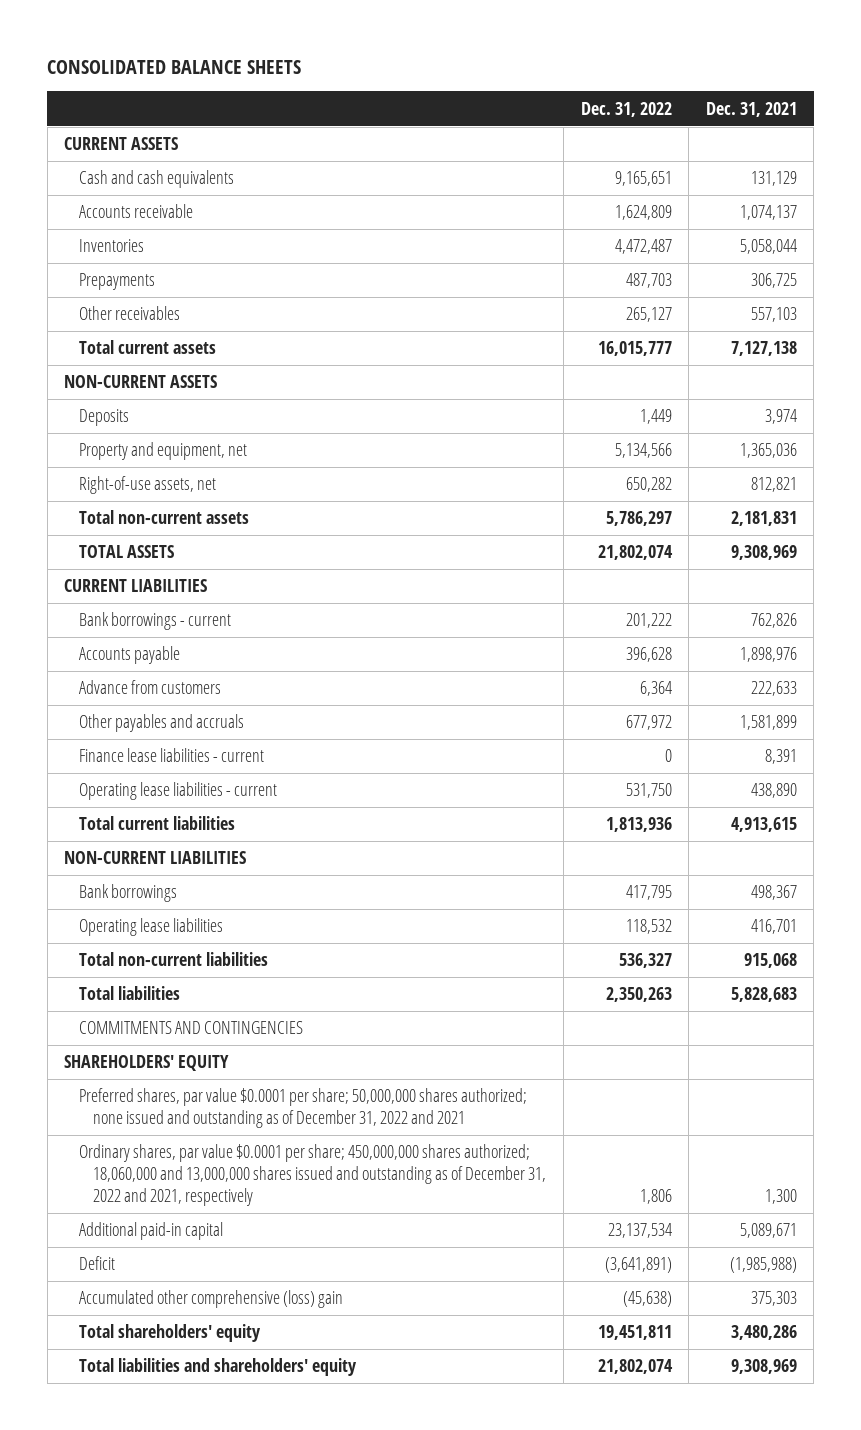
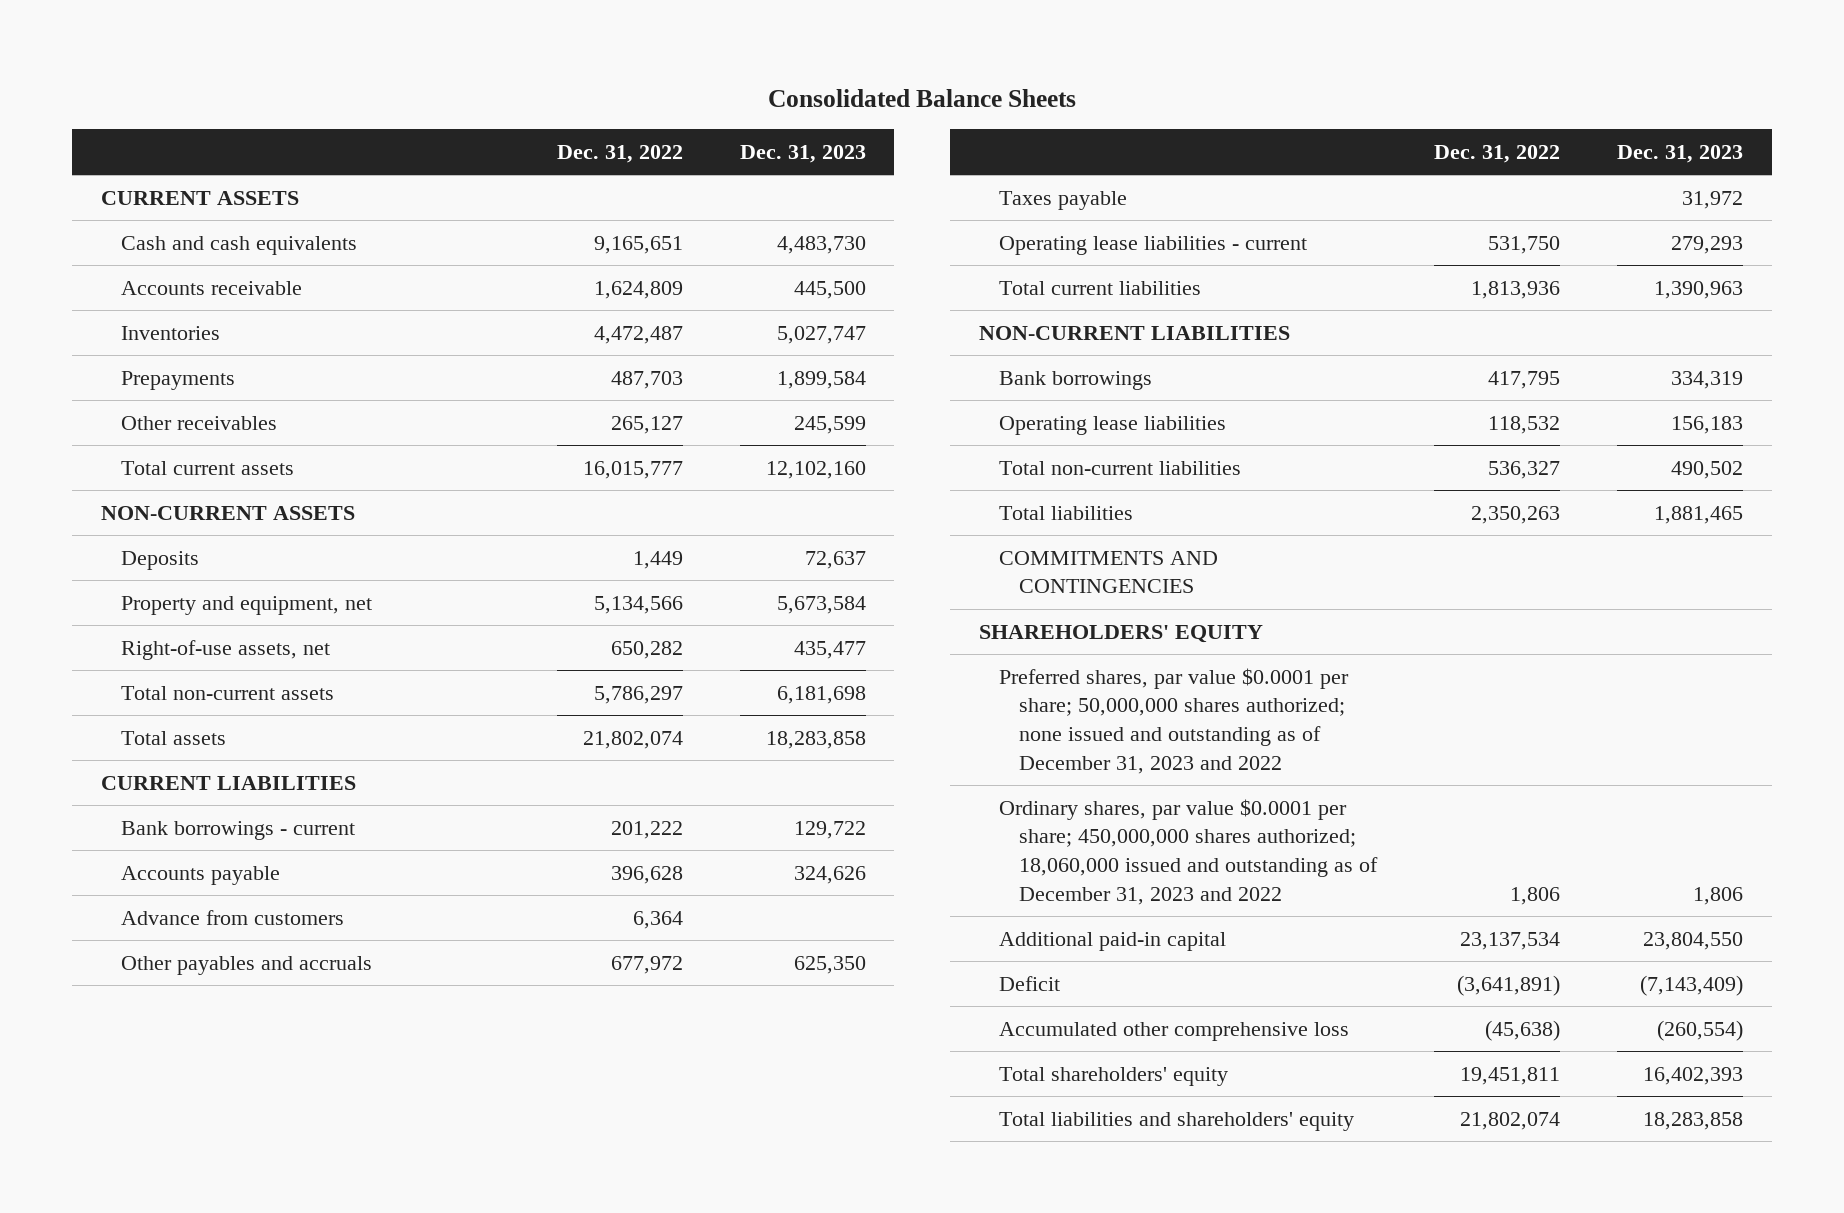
- CONSOLIDATED BALANCE SHEETS
+ Consolidated Balance Sheets
- | Dec. 31, 2022 | Dec. 31, 2021
+ | Dec. 31, 2022 | Dec. 31, 2023
- TOTAL ASSETS | 21,802,074 | 9,308,969
+ Total assets | 21,802,074 | 18,283,858
- Finance lease liabilities - current | 0 | 8,391
+ Taxes payable | | 31,972
- Preferred shares, par value $0.0001 per share; 50,000,000 shares authorized; none issued and outstanding as of December 31, 2022 and 2021
- Ordinary shares, par value $0.0001 per share; 450,000,000 shares authorized; 18,060,000 and 13,000,000 shares issued and outstanding as of December 31, 2022 and 2021, respectively | 1,806 | 1,300
+ Preferred shares, par value $0.0001 per share; 50,000,000 shares authorized; none issued and outstanding as of December 31, 2023 and 2022
+ Ordinary shares, par value $0.0001 per share; 450,000,000 shares authorized; 18,060,000 issued and outstanding as of December 31, 2023 and 2022 | 1,806 | 1,806
- Accumulated other comprehensive (loss) gain | (45,638) | 375,303
+ Accumulated other comprehensive loss | (45,638) | (260,554)

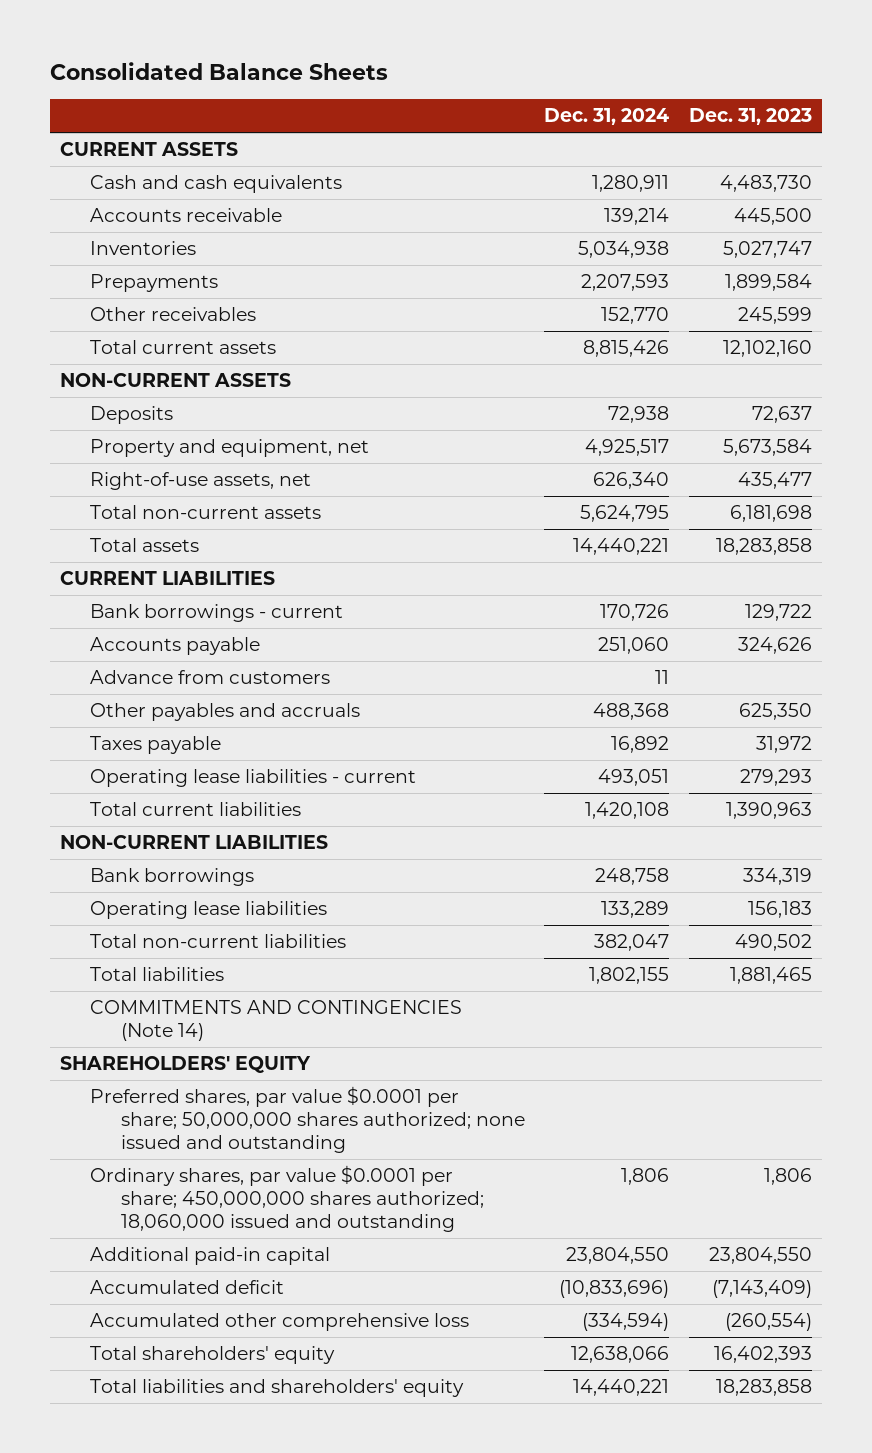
- | Dec. 31, 2022 | Dec. 31, 2023
+ | Dec. 31, 2024 | Dec. 31, 2023
- COMMITMENTS AND CONTINGENCIES
+ COMMITMENTS AND CONTINGENCIES (Note 14)
- Preferred shares, par value $0.0001 per share; 50,000,000 shares authorized; none issued and outstanding as of December 31, 2023 and 2022
- Ordinary shares, par value $0.0001 per share; 450,000,000 shares authorized; 18,060,000 issued and outstanding as of December 31, 2023 and 2022 | 1,806 | 1,806
+ Preferred shares, par value $0.0001 per share; 50,000,000 shares authorized; none issued and outstanding
+ Ordinary shares, par value $0.0001 per share; 450,000,000 shares authorized; 18,060,000 issued and outstanding | 1,806 | 1,806
- Deficit | (3,641,891) | (7,143,409)
+ Accumulated deficit | (10,833,696) | (7,143,409)

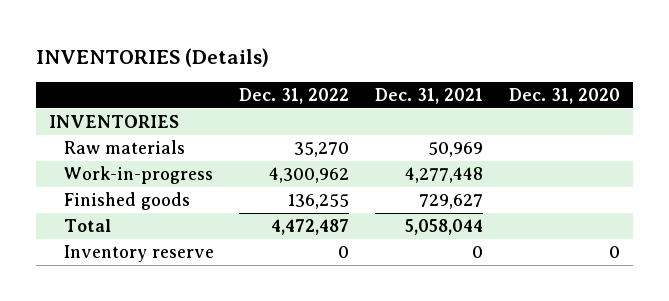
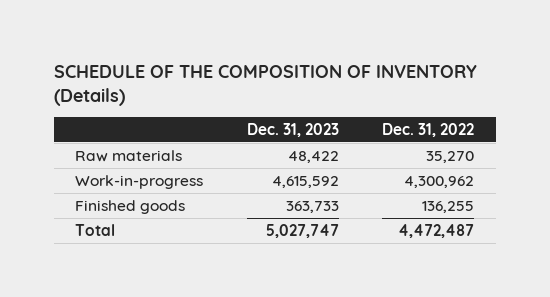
- INVENTORIES (Details)
+ SCHEDULE OF THE COMPOSITION OF INVENTORY (Details)
- | Dec. 31, 2022 | Dec. 31, 2021 | Dec. 31, 2020
+ | Dec. 31, 2023 | Dec. 31, 2022
- INVENTORIES
- Inventory reserve | 0 | 0 | 0

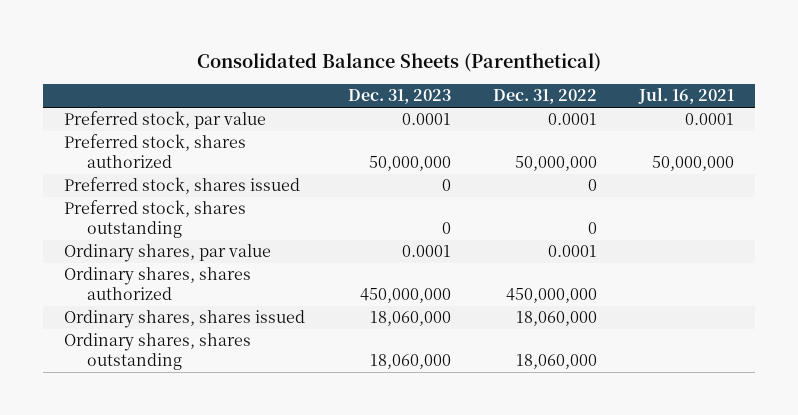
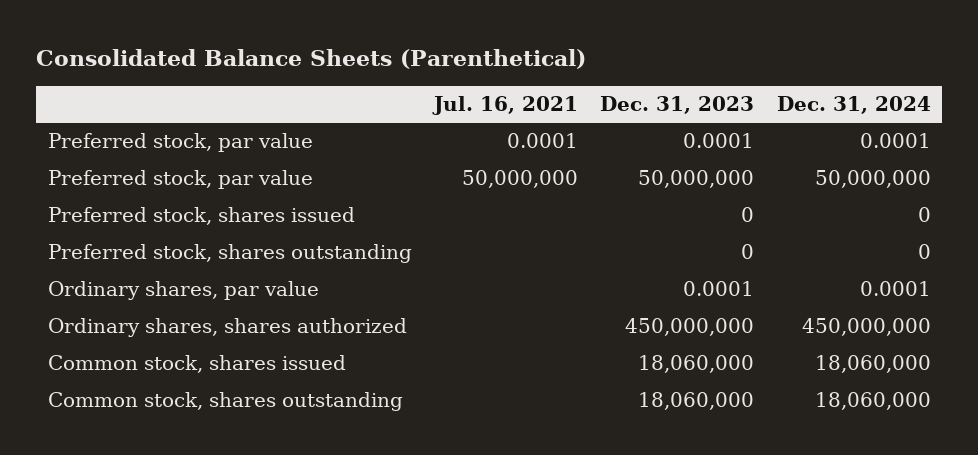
- | Dec. 31, 2023 | Dec. 31, 2022 | Jul. 16, 2021
+ | Jul. 16, 2021 | Dec. 31, 2023 | Dec. 31, 2024
- Preferred stock, shares authorized | 50,000,000 | 50,000,000 | 50,000,000
+ Preferred stock, par value | 50,000,000 | 50,000,000 | 50,000,000
- Ordinary shares, shares issued | 18,060,000 | 18,060,000 |
- Ordinary shares, shares outstanding | 18,060,000 | 18,060,000 |
+ Common stock, shares issued | | 18,060,000 | 18,060,000
+ Common stock, shares outstanding | | 18,060,000 | 18,060,000

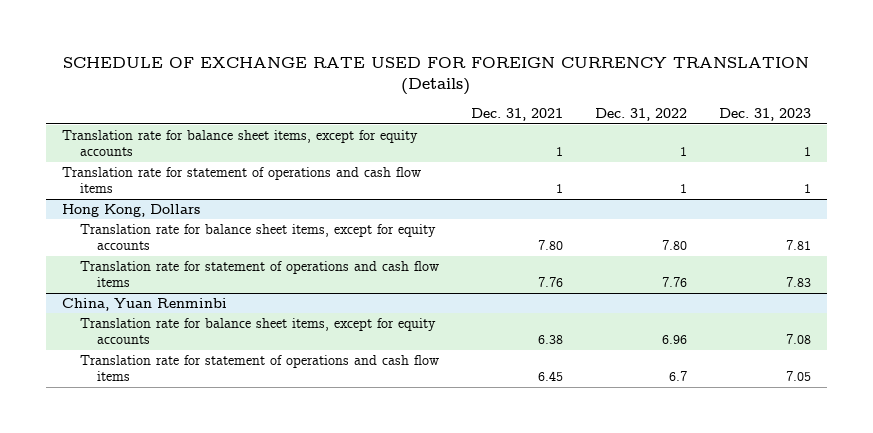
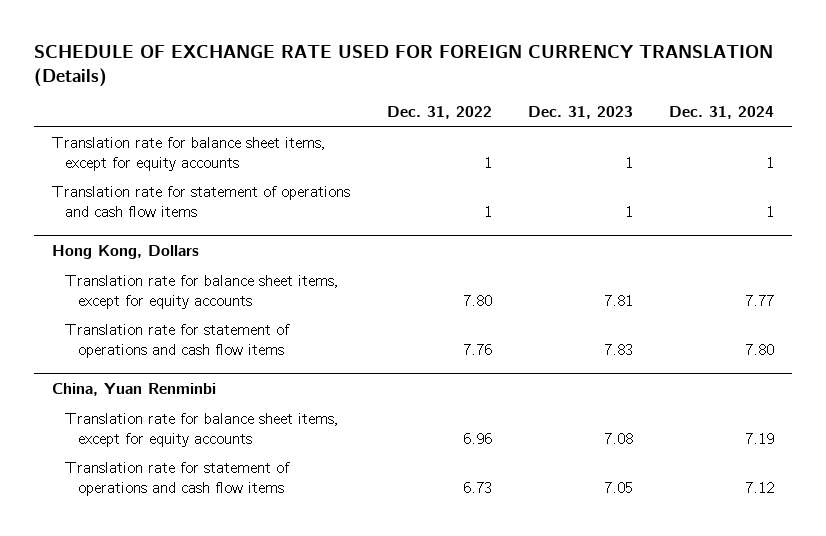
- | Dec. 31, 2021 | Dec. 31, 2022 | Dec. 31, 2023
+ | Dec. 31, 2022 | Dec. 31, 2023 | Dec. 31, 2024
@ China, Yuan Renminbi
- Translation rate for statement of operations and cash flow items | 6.45 | 6.7 | 7.05
+ Translation rate for statement of operations and cash flow items | 6.73 | 7.05 | 7.12

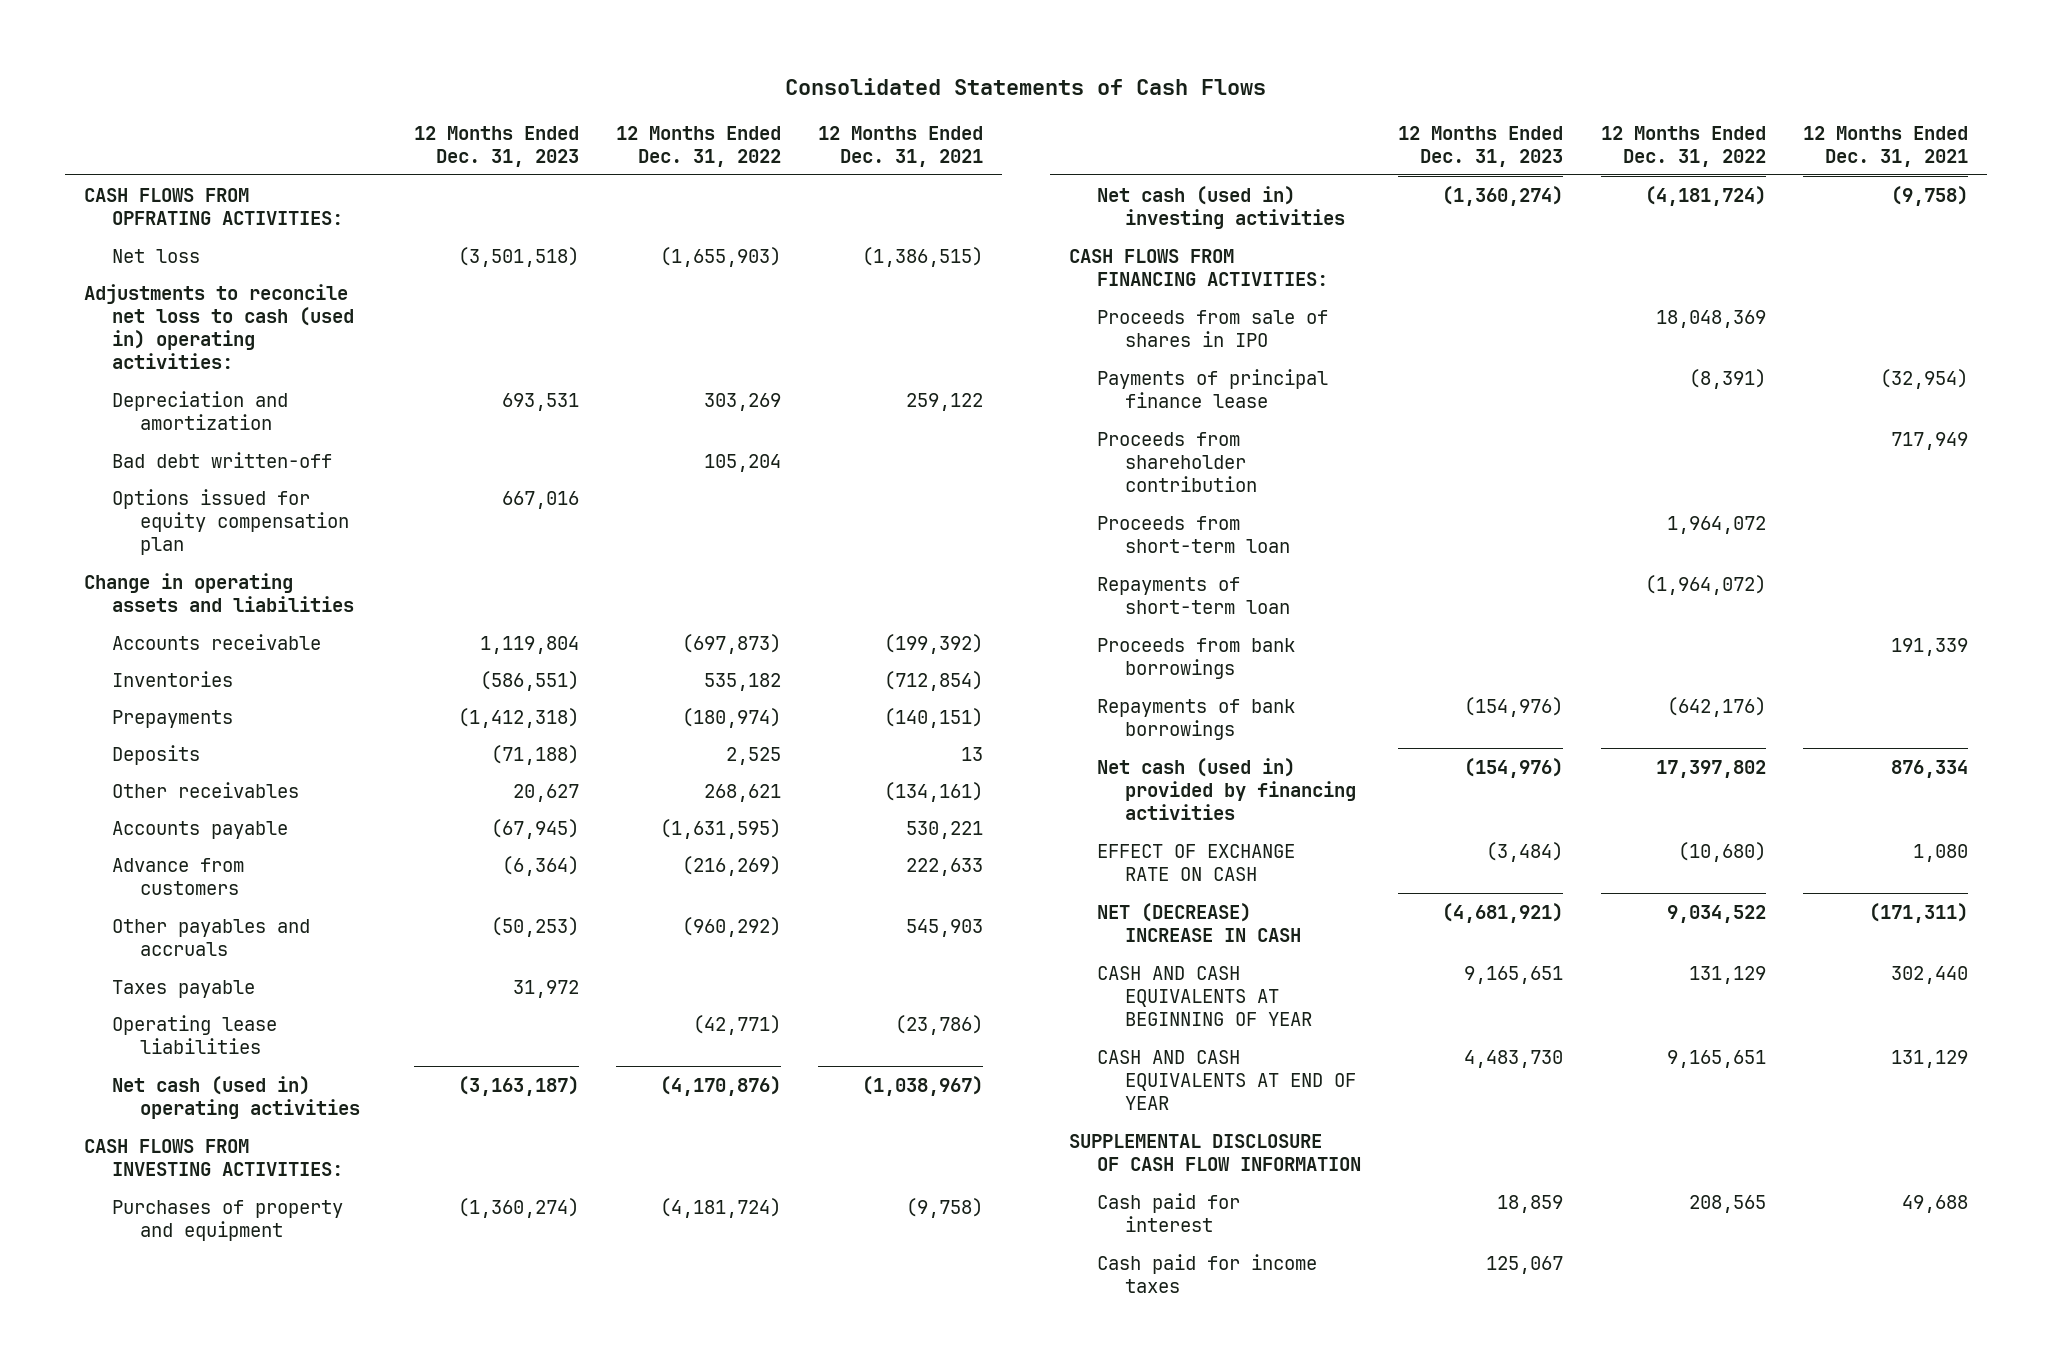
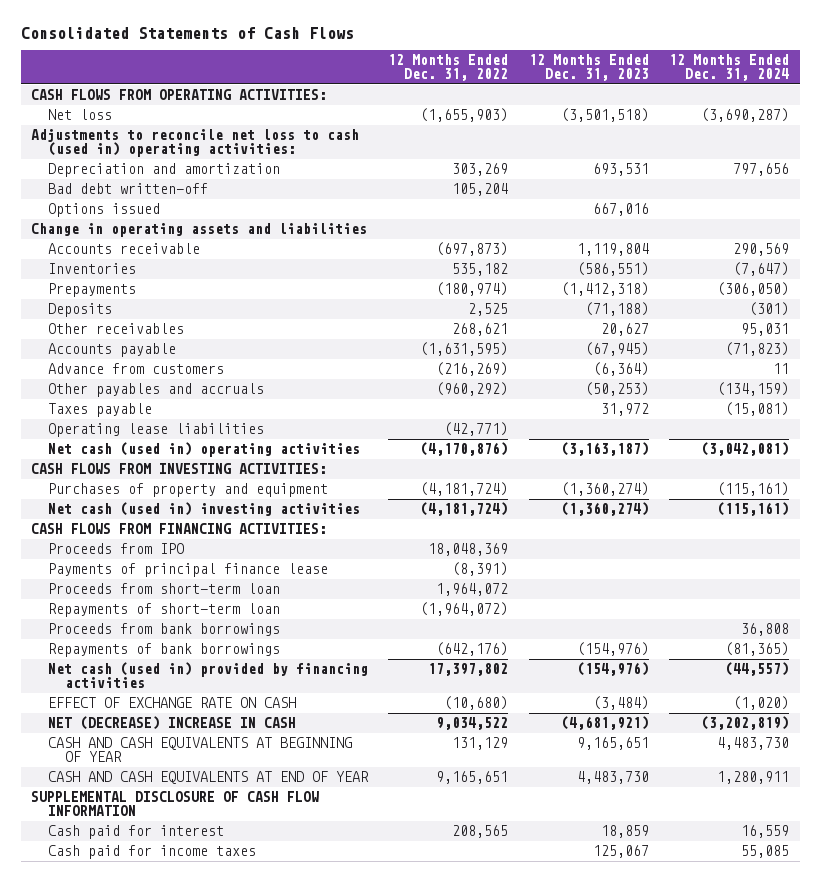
- | 12 Months Ended Dec. 31, 2023 | 12 Months Ended Dec. 31, 2022 | 12 Months Ended Dec. 31, 2021
+ | 12 Months Ended Dec. 31, 2022 | 12 Months Ended Dec. 31, 2023 | 12 Months Ended Dec. 31, 2024
- CASH FLOWS FROM OPFRATING ACTIVITIES:
+ CASH FLOWS FROM OPERATING ACTIVITIES:
- Options issued for equity compensation plan | 667,016 | |
+ Options issued | | 667,016 |
- Proceeds from sale of shares in IPO | | 18,048,369 |
+ Proceeds from IPO | 18,048,369 | |
- Proceeds from shareholder contribution | | | 717,949

